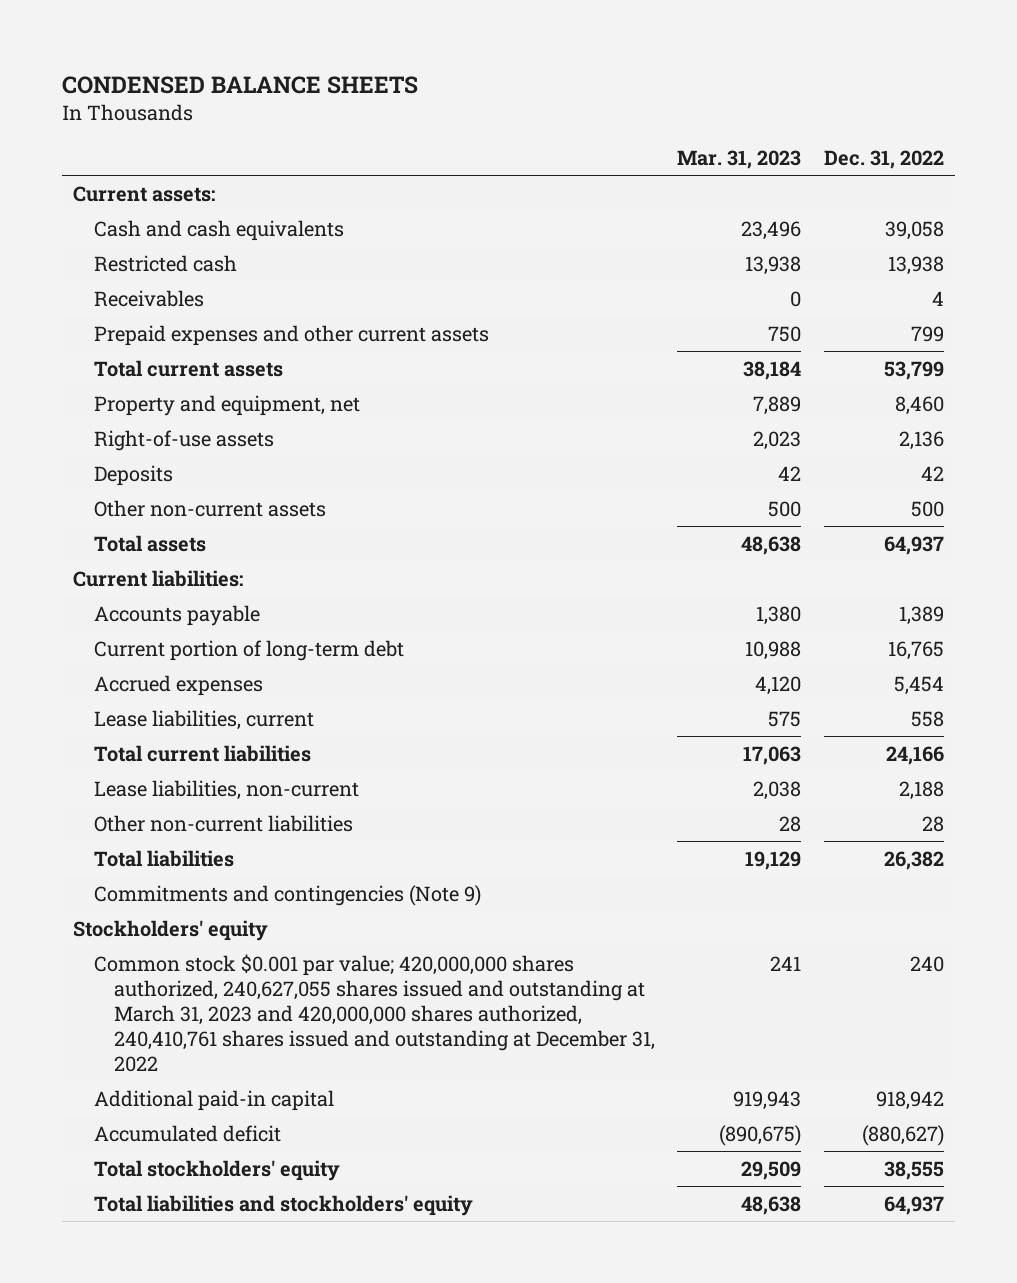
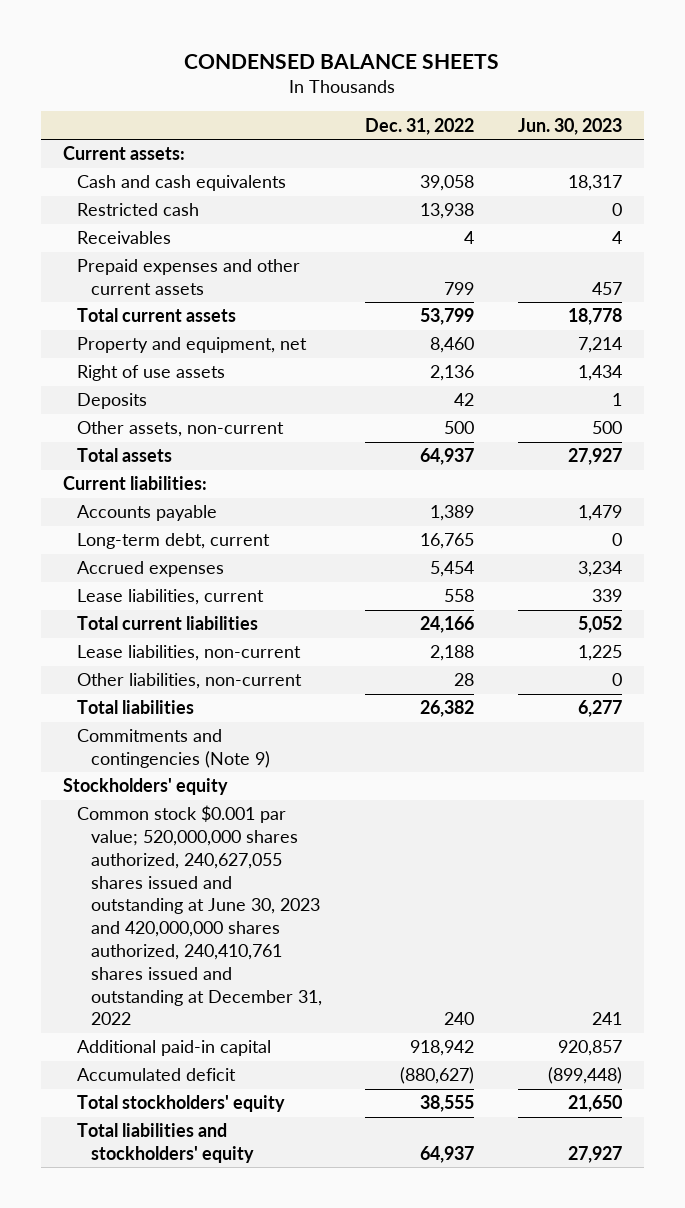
- | Mar. 31, 2023 | Dec. 31, 2022
+ | Dec. 31, 2022 | Jun. 30, 2023
- Right-of-use assets | 2,023 | 2,136
+ Right of use assets | 2,136 | 1,434
- Other non-current assets | 500 | 500
+ Other assets, non-current | 500 | 500
- Current portion of long-term debt | 10,988 | 16,765
+ Long-term debt, current | 16,765 | 0
- Other non-current liabilities | 28 | 28
+ Other liabilities, non-current | 28 | 0
- Common stock $0.001 par value; 420,000,000 shares authorized, 240,627,055 shares issued and outstanding at March 31, 2023 and 420,000,000 shares authorized, 240,410,761 shares issued and outstanding at December 31, 2022 | 241 | 240
+ Common stock $0.001 par value; 520,000,000 shares authorized, 240,627,055 shares issued and outstanding at June 30, 2023 and 420,000,000 shares authorized, 240,410,761 shares issued and outstanding at December 31, 2022 | 240 | 241

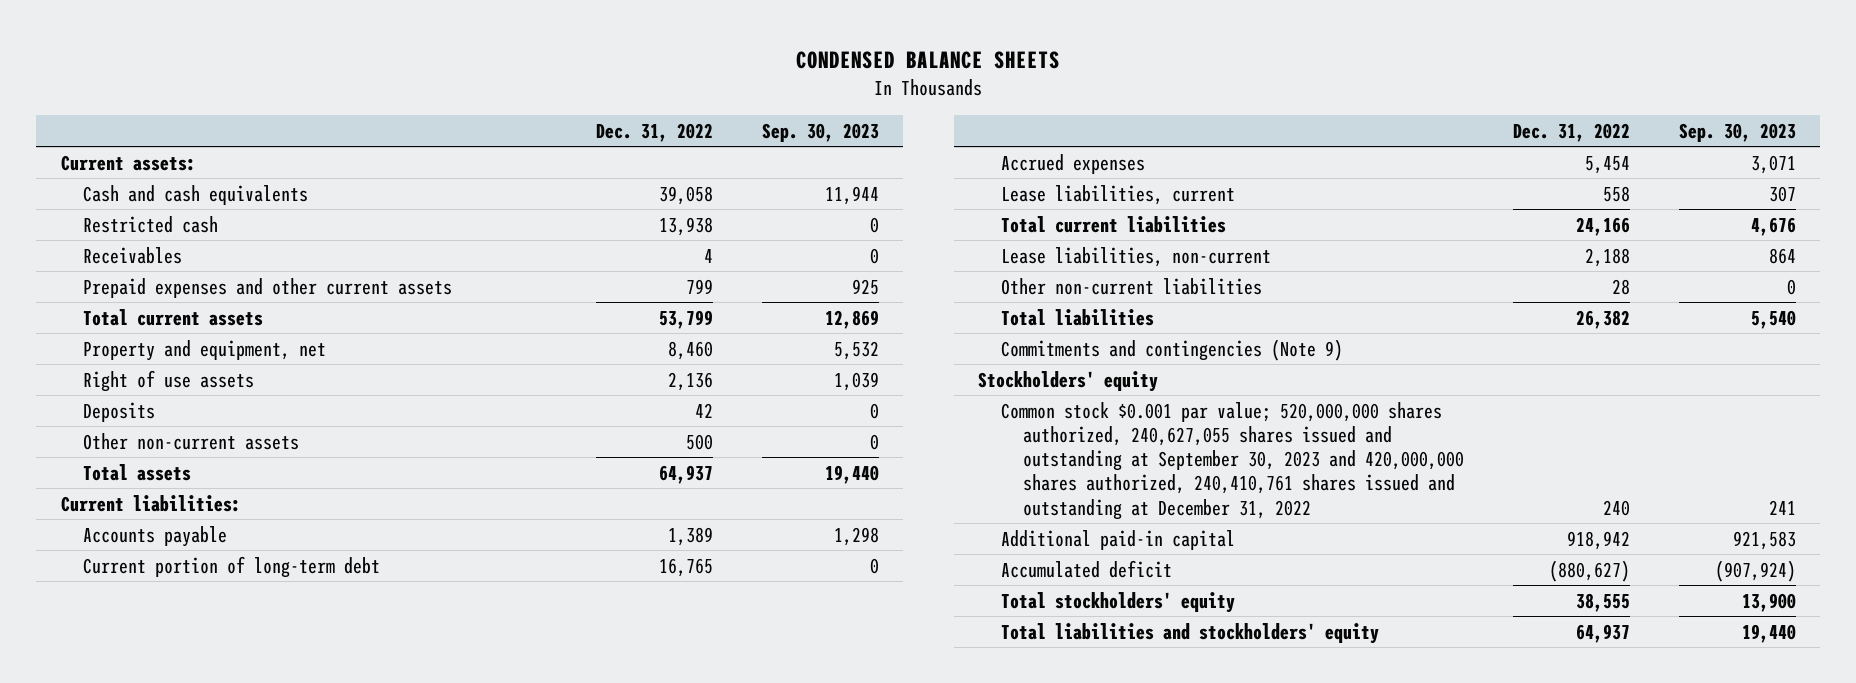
- | Dec. 31, 2022 | Jun. 30, 2023
+ | Dec. 31, 2022 | Sep. 30, 2023
- Other assets, non-current | 500 | 500
+ Other non-current assets | 500 | 0
- Long-term debt, current | 16,765 | 0
+ Current portion of long-term debt | 16,765 | 0
- Other liabilities, non-current | 28 | 0
+ Other non-current liabilities | 28 | 0
- Common stock $0.001 par value; 520,000,000 shares authorized, 240,627,055 shares issued and outstanding at June 30, 2023 and 420,000,000 shares authorized, 240,410,761 shares issued and outstanding at December 31, 2022 | 240 | 241
+ Common stock $0.001 par value; 520,000,000 shares authorized, 240,627,055 shares issued and outstanding at September 30, 2023 and 420,000,000 shares authorized, 240,410,761 shares issued and outstanding at December 31, 2022 | 240 | 241

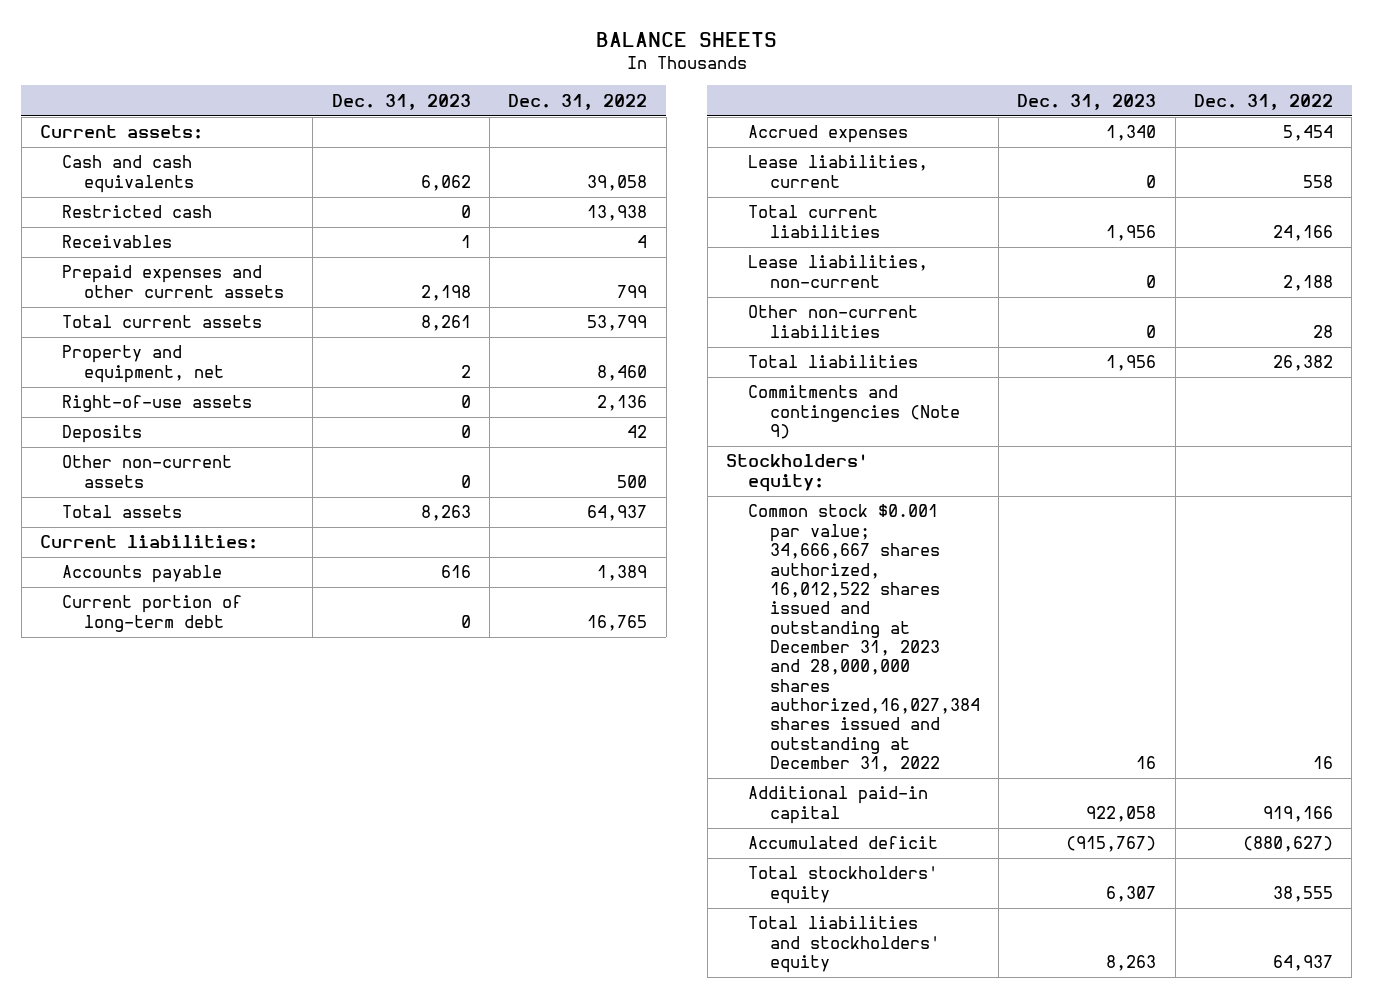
- CONDENSED BALANCE SHEETS
+ BALANCE SHEETS
- | Dec. 31, 2022 | Sep. 30, 2023
+ | Dec. 31, 2023 | Dec. 31, 2022
- Right of use assets | 2,136 | 1,039
+ Right-of-use assets | 0 | 2,136
- Stockholders' equity
- Common stock $0.001 par value; 520,000,000 shares authorized, 240,627,055 shares issued and outstanding at September 30, 2023 and 420,000,000 shares authorized, 240,410,761 shares issued and outstanding at December 31, 2022 | 240 | 241
- Additional paid-in capital | 918,942 | 921,583
+ Stockholders' equity:
+ Common stock $0.001 par value; 34,666,667 shares authorized, 16,012,522 shares issued and outstanding at December 31, 2023 and 28,000,000 shares authorized,16,027,384 shares issued and outstanding at December 31, 2022 | 16 | 16
+ Additional paid-in capital | 922,058 | 919,166

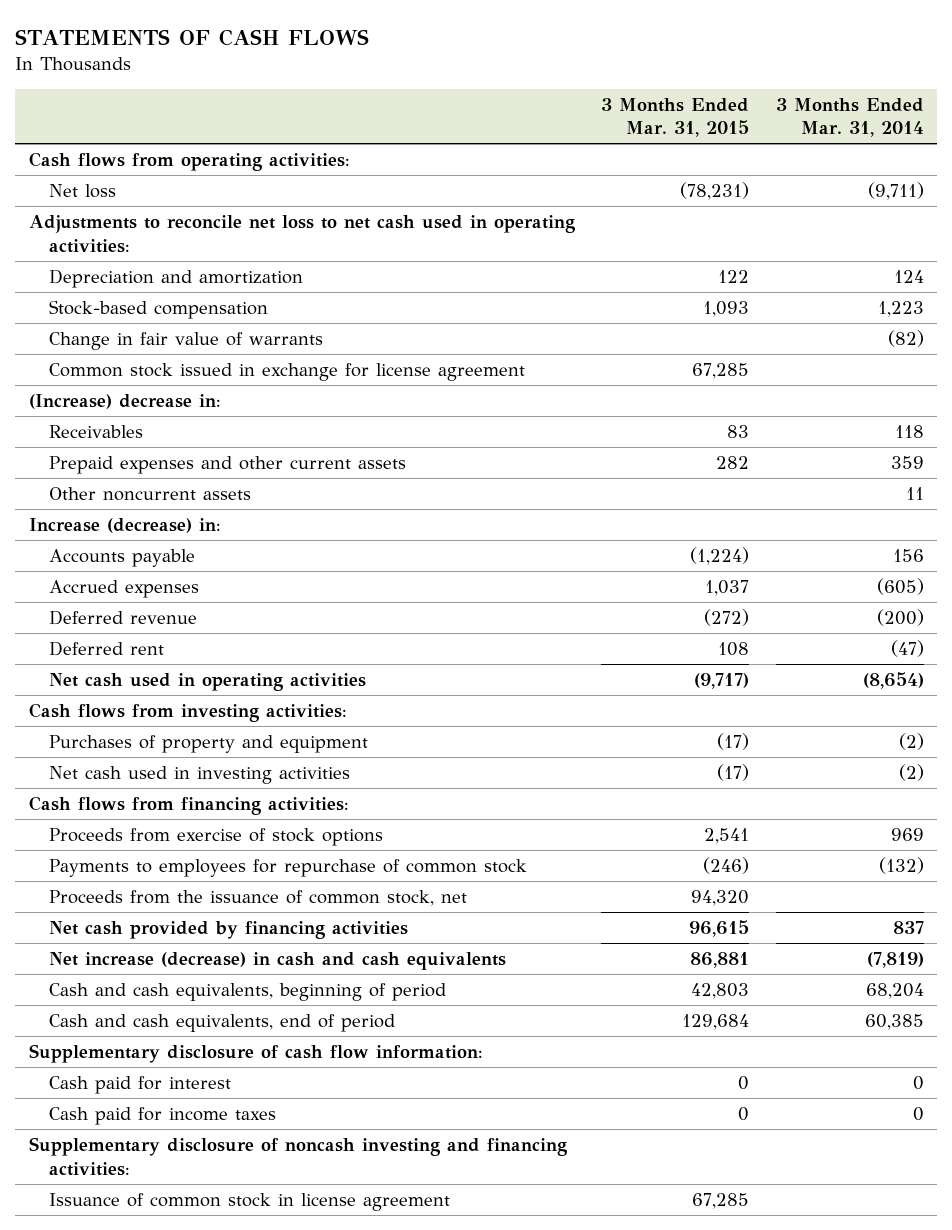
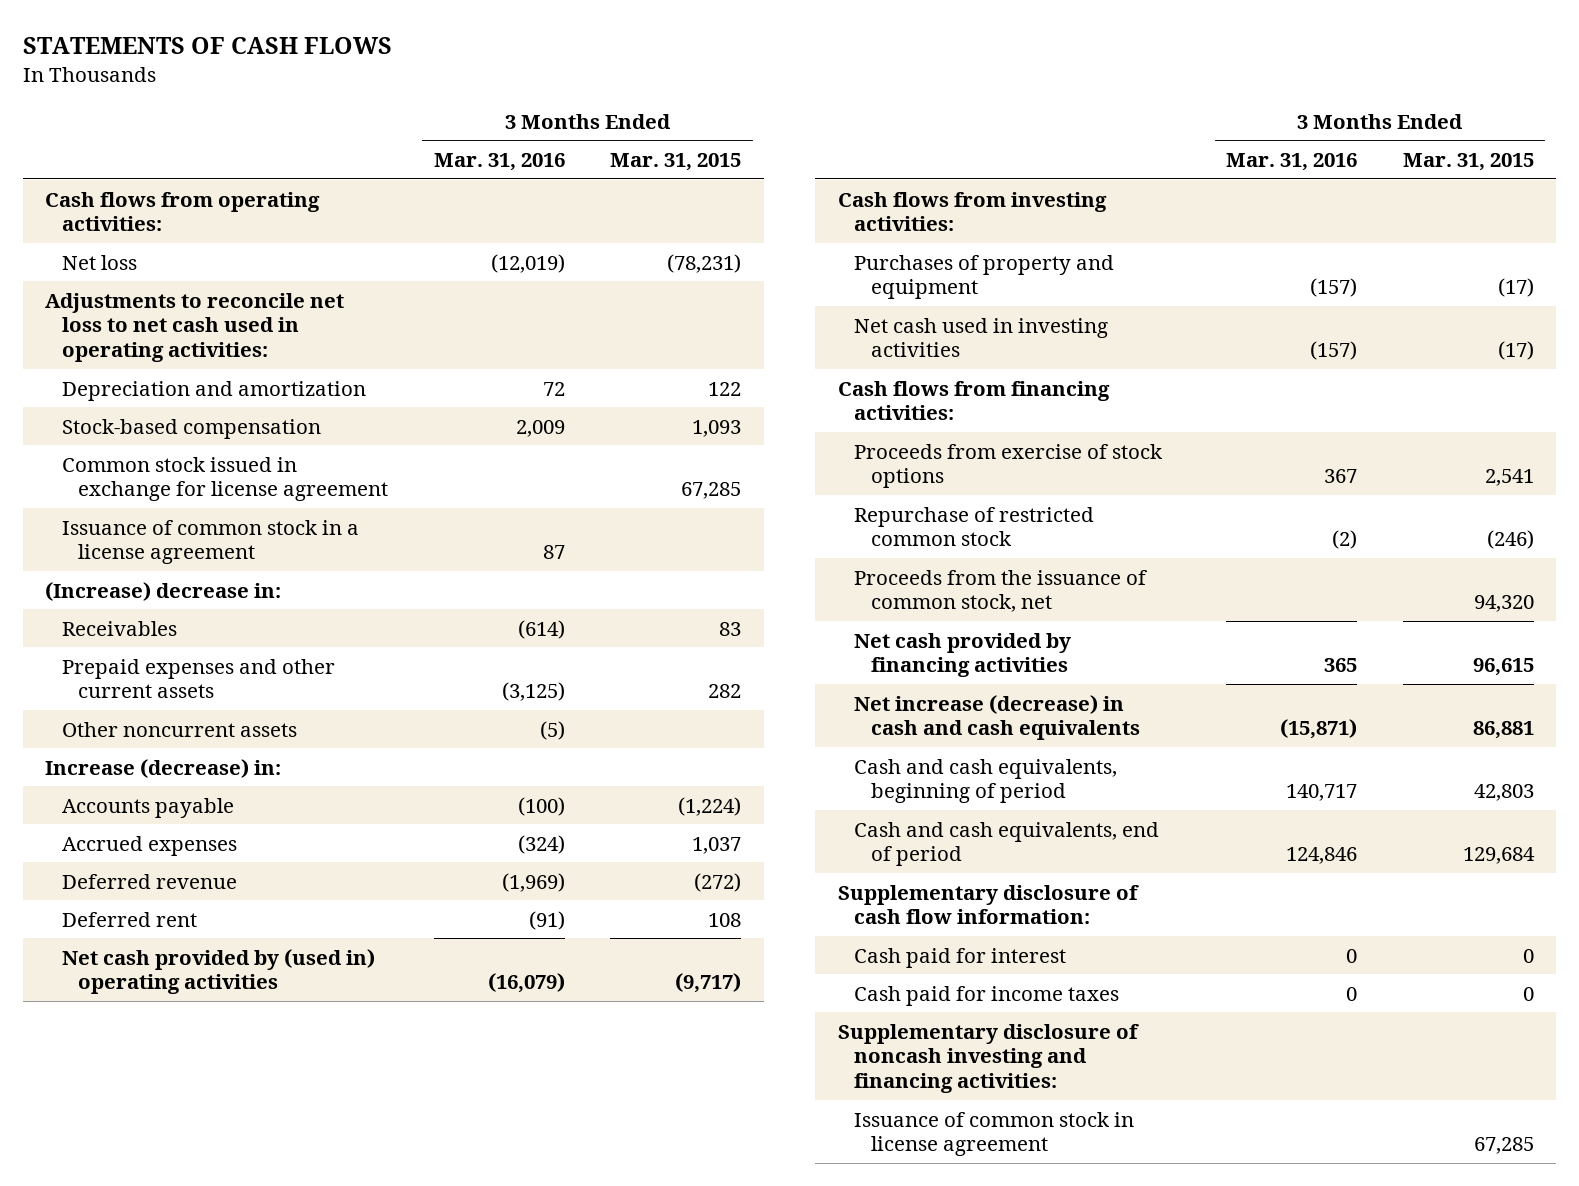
- | 3 Months Ended Mar. 31, 2015 | 3 Months Ended Mar. 31, 2014
+ | 3 Months Ended Mar. 31, 2016 | 3 Months Ended Mar. 31, 2015
- Change in fair value of warrants | | (82)
+ Issuance of common stock in a license agreement | 87 |
- Net cash used in operating activities | (9,717) | (8,654)
+ Net cash provided by (used in) operating activities | (16,079) | (9,717)
- Payments to employees for repurchase of common stock | (246) | (132)
+ Repurchase of restricted common stock | (2) | (246)

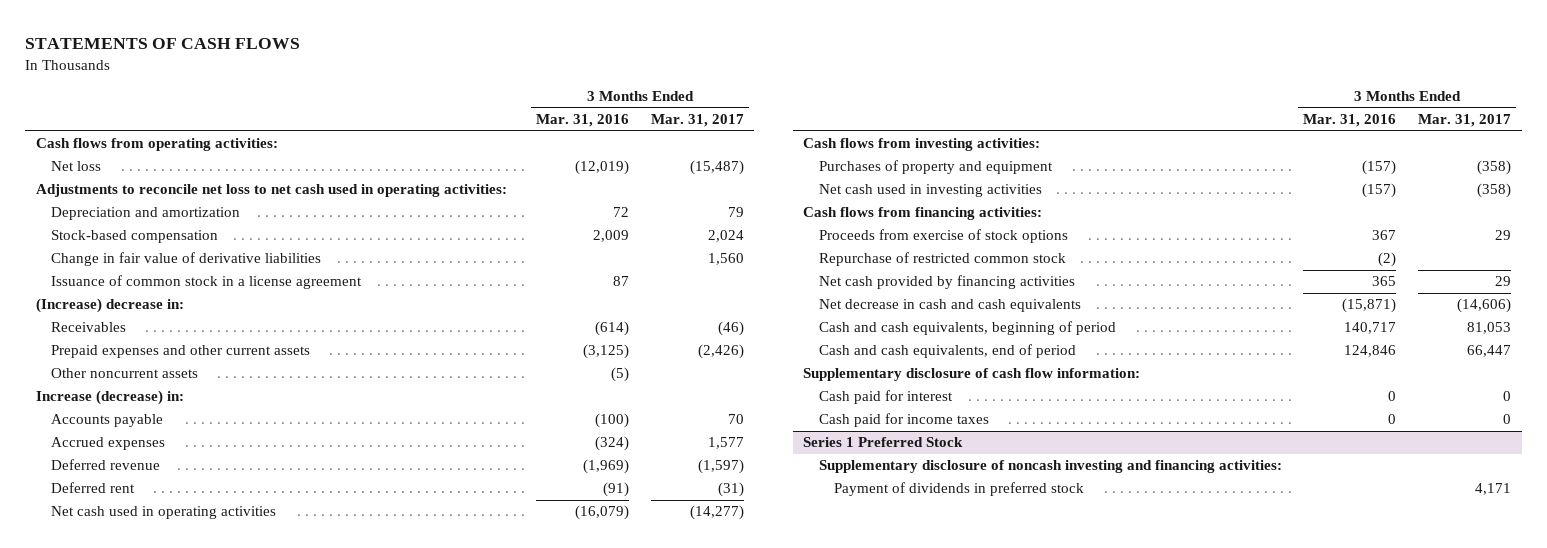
- | 3 Months Ended Mar. 31, 2016 | 3 Months Ended Mar. 31, 2015
+ | 3 Months Ended Mar. 31, 2016 | 3 Months Ended Mar. 31, 2017
- Common stock issued in exchange for license agreement | | 67,285
+ Change in fair value of derivative liabilities | | 1,560
- Net cash provided by (used in) operating activities | (16,079) | (9,717)
+ Net cash used in operating activities | (16,079) | (14,277)
- Proceeds from the issuance of common stock, net | | 94,320
- Net increase (decrease) in cash and cash equivalents | (15,871) | 86,881
+ Net decrease in cash and cash equivalents | (15,871) | (14,606)
+ Series 1 Preferred Stock
- Issuance of common stock in license agreement | | 67,285
+ Payment of dividends in preferred stock | | 4,171

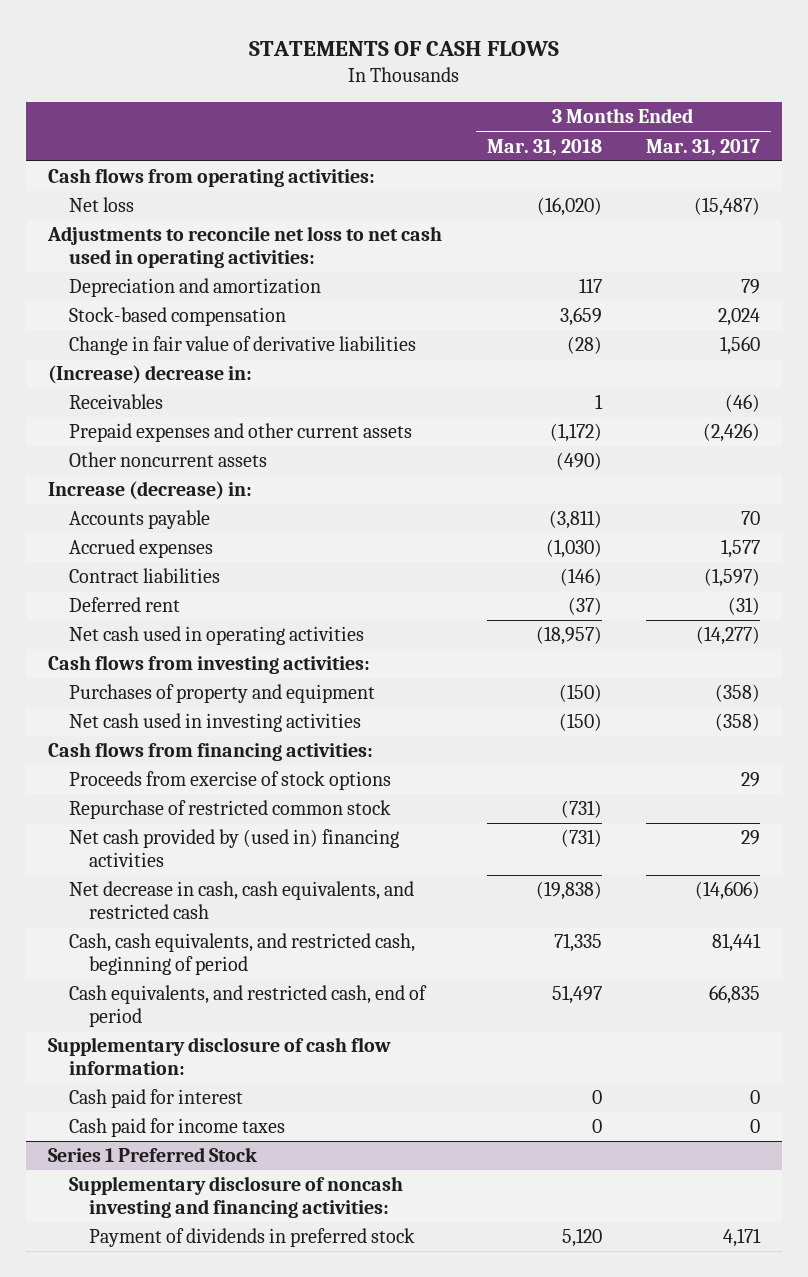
- | 3 Months Ended Mar. 31, 2016 | 3 Months Ended Mar. 31, 2017
+ | 3 Months Ended Mar. 31, 2018 | 3 Months Ended Mar. 31, 2017
- Issuance of common stock in a license agreement | 87 |
- Deferred revenue | (1,969) | (1,597)
+ Contract liabilities | (146) | (1,597)
- Net cash provided by financing activities | 365 | 29
- Net decrease in cash and cash equivalents | (15,871) | (14,606)
- Cash and cash equivalents, beginning of period | 140,717 | 81,053
- Cash and cash equivalents, end of period | 124,846 | 66,447
+ Net cash provided by (used in) financing activities | (731) | 29
+ Net decrease in cash, cash equivalents, and restricted cash | (19,838) | (14,606)
+ Cash, cash equivalents, and restricted cash, beginning of period | 71,335 | 81,441
+ Cash equivalents, and restricted cash, end of period | 51,497 | 66,835

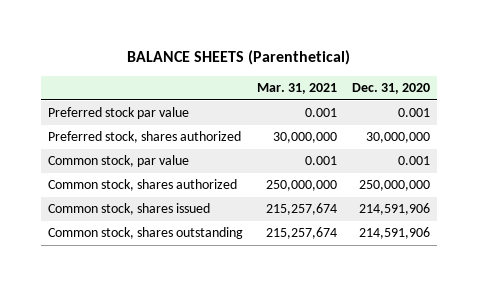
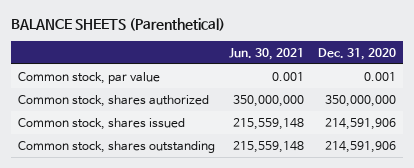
- | Mar. 31, 2021 | Dec. 31, 2020
+ | Jun. 30, 2021 | Dec. 31, 2020
- Preferred stock par value | 0.001 | 0.001
- Preferred stock, shares authorized | 30,000,000 | 30,000,000
- Common stock, shares authorized | 250,000,000 | 250,000,000
+ Common stock, shares authorized | 350,000,000 | 350,000,000

